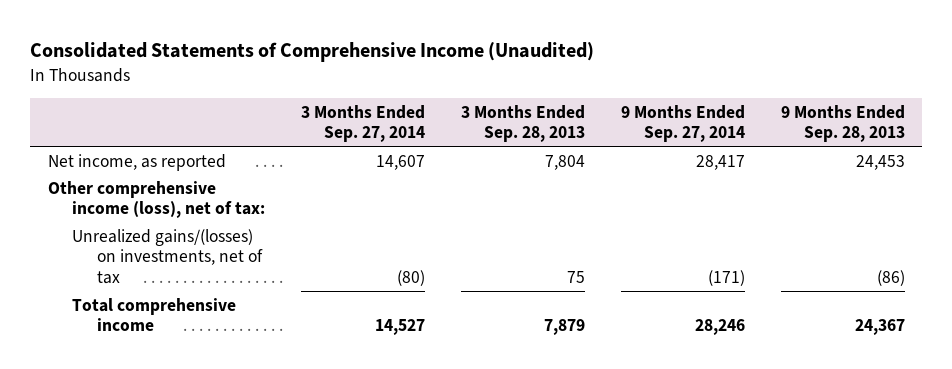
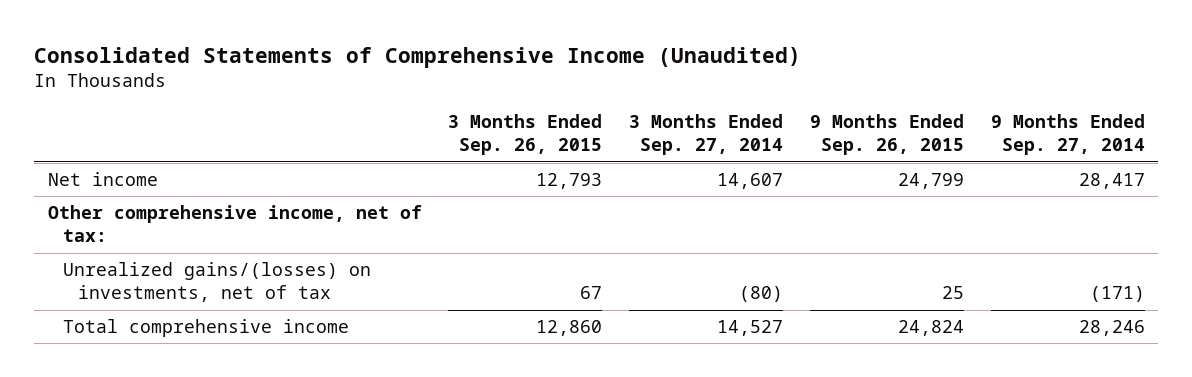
- | 3 Months Ended Sep. 27, 2014 | 3 Months Ended Sep. 28, 2013 | 9 Months Ended Sep. 27, 2014 | 9 Months Ended Sep. 28, 2013
+ | 3 Months Ended Sep. 26, 2015 | 3 Months Ended Sep. 27, 2014 | 9 Months Ended Sep. 26, 2015 | 9 Months Ended Sep. 27, 2014
- Net income, as reported | 14,607 | 7,804 | 28,417 | 24,453
- Other comprehensive income (loss), net of tax:
+ Net income | 12,793 | 14,607 | 24,799 | 28,417
+ Other comprehensive income, net of tax:

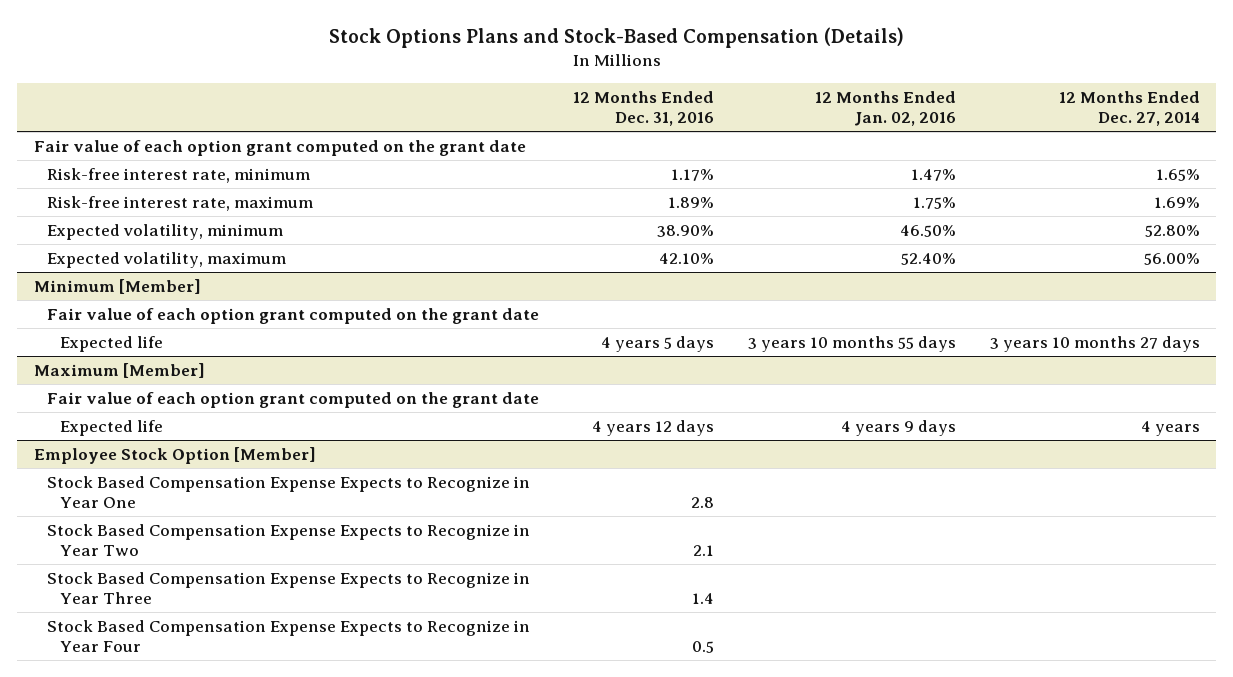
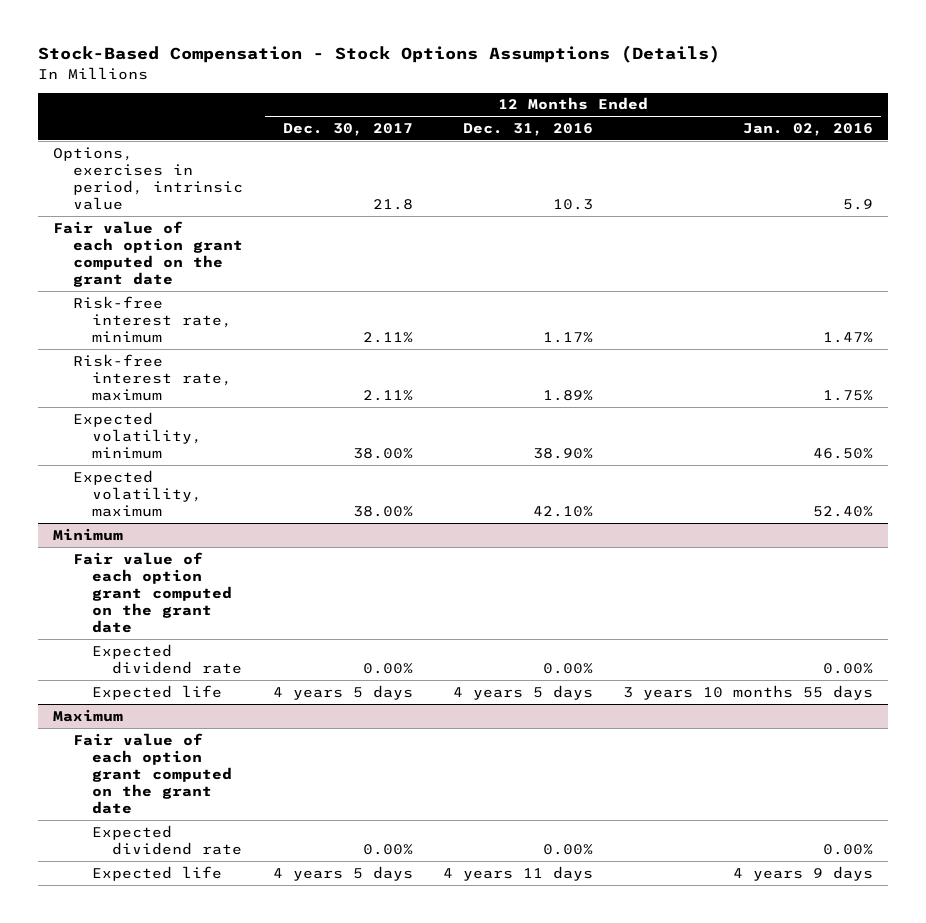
- Stock Options Plans and Stock-Based Compensation (Details)
+ Stock-Based Compensation - Stock Options Assumptions (Details)
- | 12 Months Ended Dec. 31, 2016 | 12 Months Ended Jan. 02, 2016 | 12 Months Ended Dec. 27, 2014
+ | 12 Months Ended Dec. 30, 2017 | 12 Months Ended Dec. 31, 2016 | 12 Months Ended Jan. 02, 2016
+ Options, exercises in period, intrinsic value | 21.8 | 10.3 | 5.9
- Minimum [Member]
+ Minimum
+ Expected dividend rate | 0.00% | 0.00% | 0.00%
- Maximum [Member]
+ Maximum
- Expected life | 4 years 12 days | 4 years 9 days | 4 years
- Employee Stock Option [Member]
- Stock Based Compensation Expense Expects to Recognize in Year One | 2.8 | |
- Stock Based Compensation Expense Expects to Recognize in Year Two | 2.1 | |
- Stock Based Compensation Expense Expects to Recognize in Year Three | 1.4 | |
- Stock Based Compensation Expense Expects to Recognize in Year Four | 0.5 | |
+ Expected dividend rate | 0.00% | 0.00% | 0.00%
+ Expected life | 4 years 5 days | 4 years 11 days | 4 years 9 days

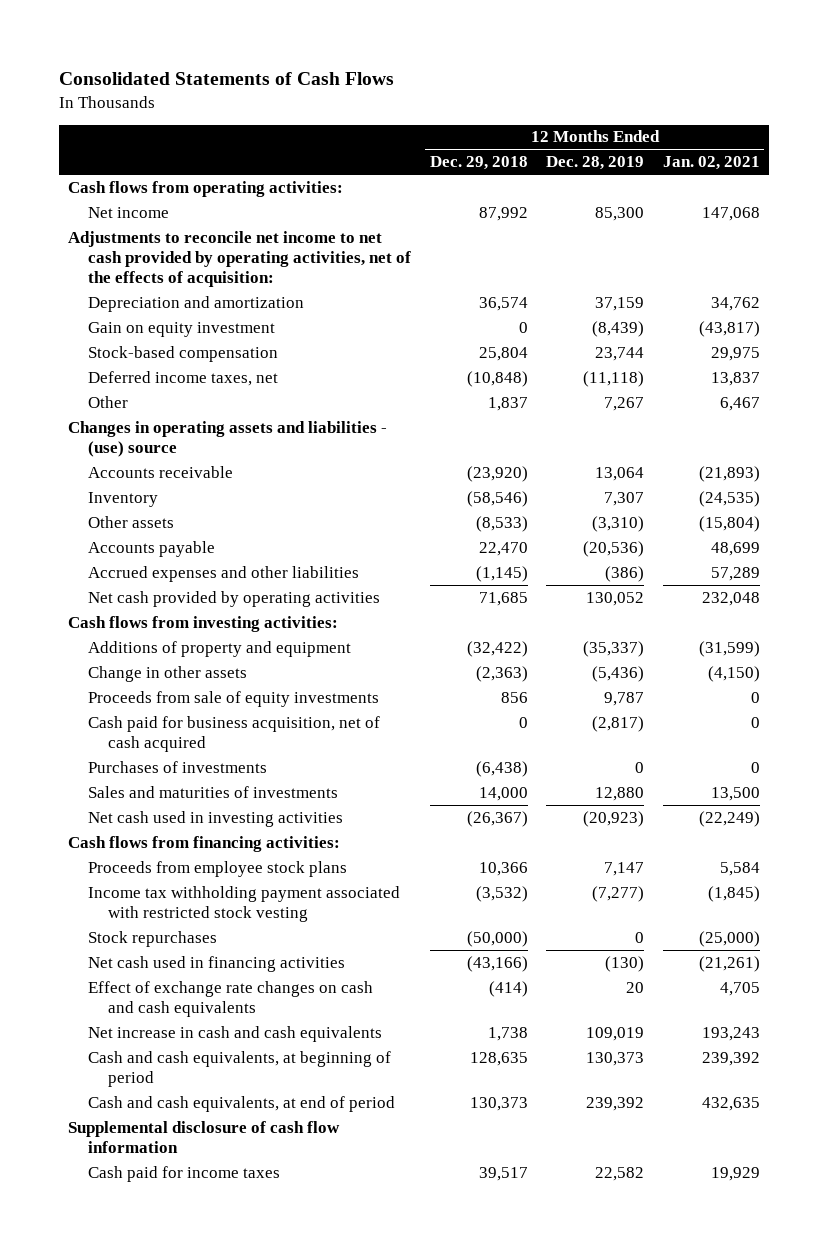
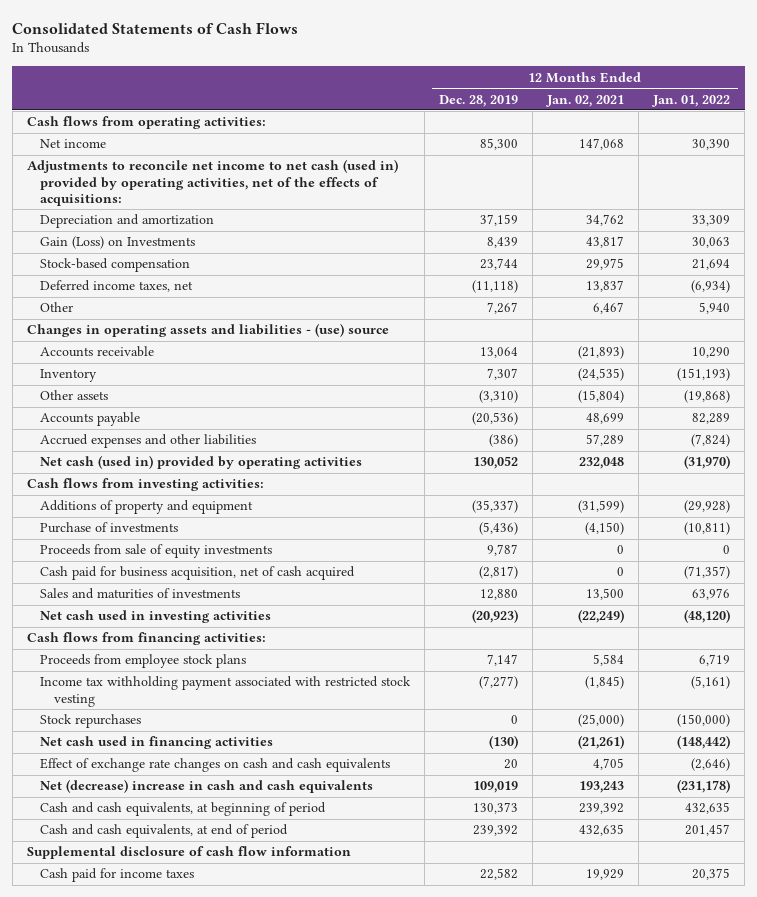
- | 12 Months Ended Dec. 29, 2018 | 12 Months Ended Dec. 28, 2019 | 12 Months Ended Jan. 02, 2021
+ | 12 Months Ended Dec. 28, 2019 | 12 Months Ended Jan. 02, 2021 | 12 Months Ended Jan. 01, 2022
- Adjustments to reconcile net income to net cash provided by operating activities, net of the effects of acquisition:
+ Adjustments to reconcile net income to net cash (used in) provided by operating activities, net of the effects of acquisitions:
- Gain on equity investment | 0 | (8,439) | (43,817)
+ Gain (Loss) on Investments | 8,439 | 43,817 | 30,063
- Net cash provided by operating activities | 71,685 | 130,052 | 232,048
+ Net cash (used in) provided by operating activities | 130,052 | 232,048 | (31,970)
- Change in other assets | (2,363) | (5,436) | (4,150)
+ Purchase of investments | (5,436) | (4,150) | (10,811)
- Purchases of investments | (6,438) | 0 | 0
- Net increase in cash and cash equivalents | 1,738 | 109,019 | 193,243
+ Net (decrease) increase in cash and cash equivalents | 109,019 | 193,243 | (231,178)

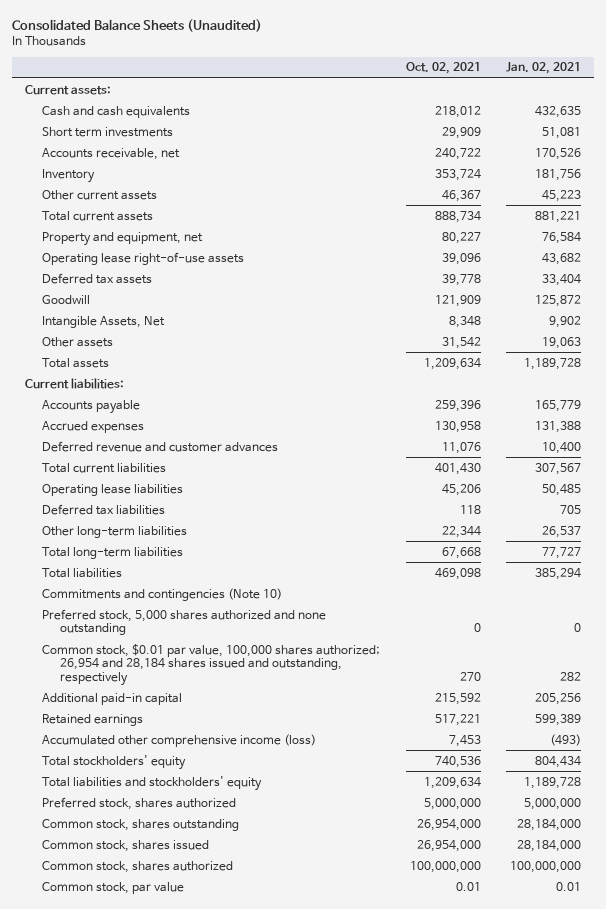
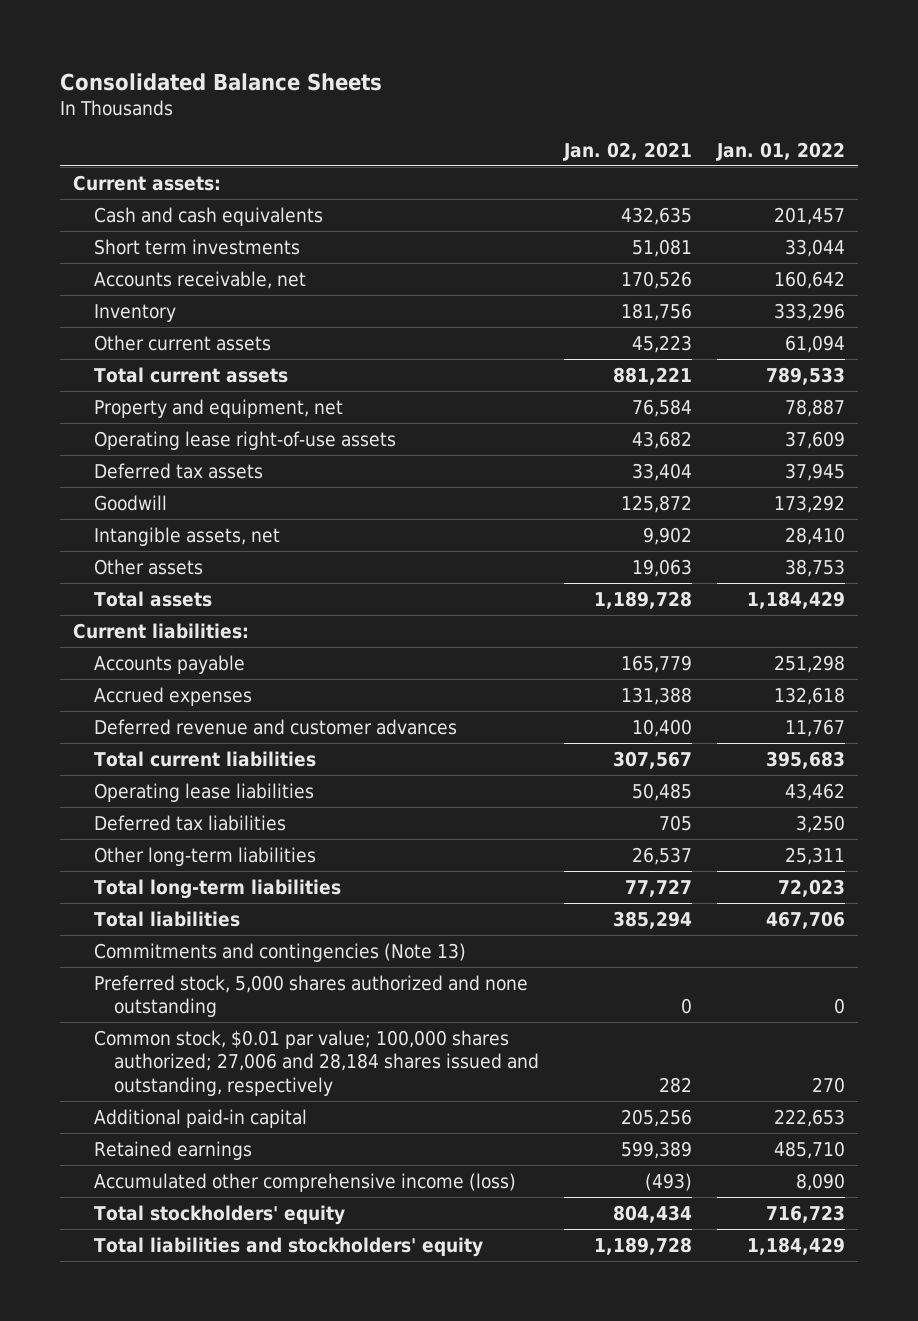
- Consolidated Balance Sheets (Unaudited)
+ Consolidated Balance Sheets
- | Oct. 02, 2021 | Jan. 02, 2021
+ | Jan. 02, 2021 | Jan. 01, 2022
- Intangible Assets, Net | 8,348 | 9,902
+ Intangible assets, net | 9,902 | 28,410
- Commitments and contingencies (Note 10)
+ Commitments and contingencies (Note 13)
- Common stock, $0.01 par value, 100,000 shares authorized; 26,954 and 28,184 shares issued and outstanding, respectively | 270 | 282
+ Common stock, $0.01 par value; 100,000 shares authorized; 27,006 and 28,184 shares issued and outstanding, respectively | 282 | 270
- Preferred stock, shares authorized | 5,000,000 | 5,000,000
- Common stock, shares outstanding | 26,954,000 | 28,184,000
- Common stock, shares issued | 26,954,000 | 28,184,000
- Common stock, shares authorized | 100,000,000 | 100,000,000
- Common stock, par value | 0.01 | 0.01

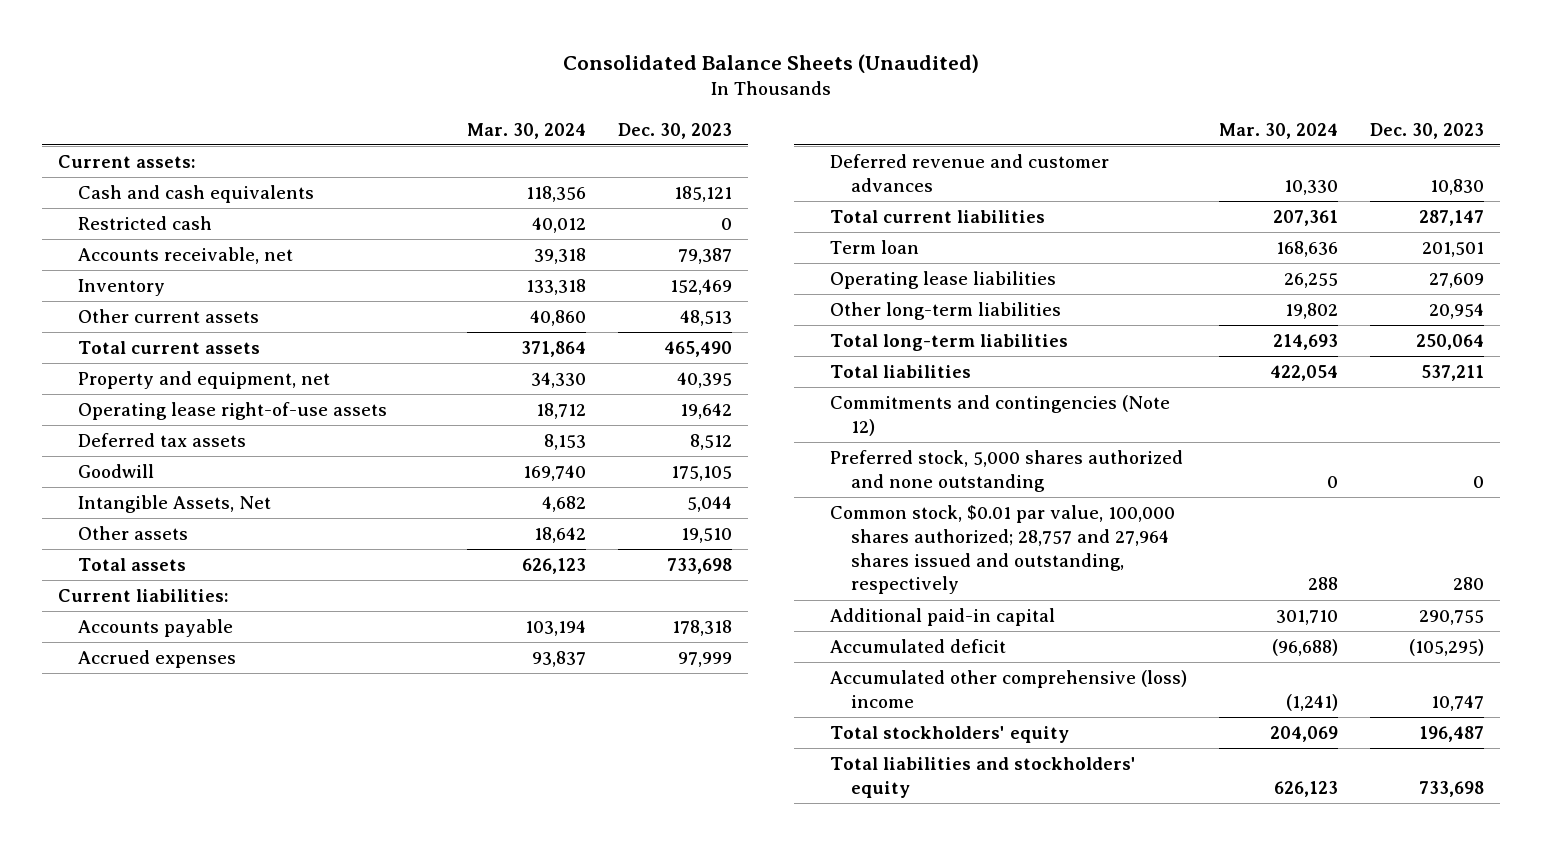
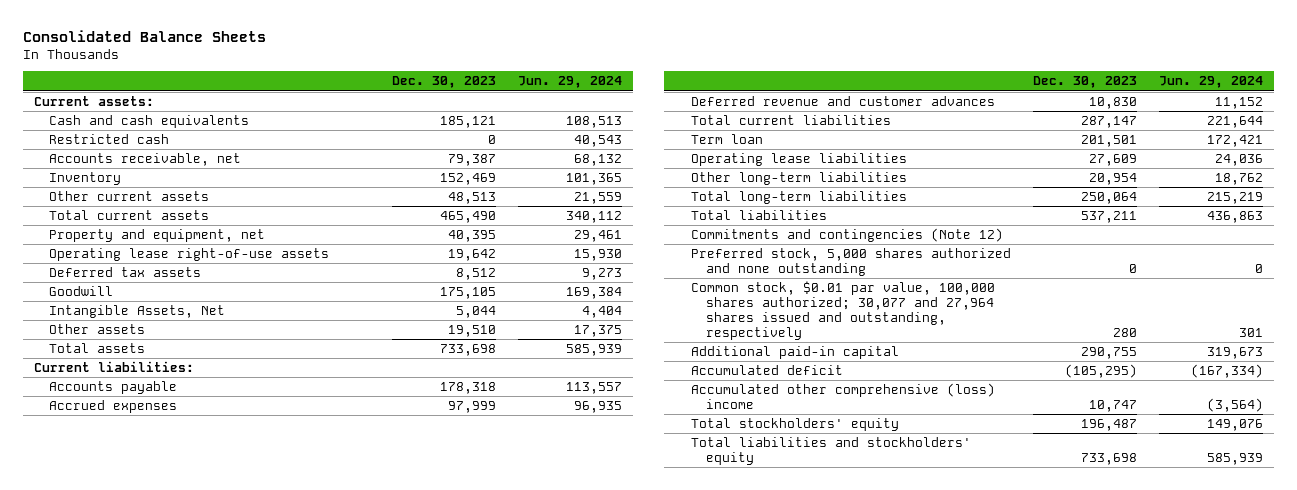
- Consolidated Balance Sheets (Unaudited)
+ Consolidated Balance Sheets
- | Mar. 30, 2024 | Dec. 30, 2023
+ | Dec. 30, 2023 | Jun. 29, 2024
- Common stock, $0.01 par value, 100,000 shares authorized; 28,757 and 27,964 shares issued and outstanding, respectively | 288 | 280
+ Common stock, $0.01 par value, 100,000 shares authorized; 30,077 and 27,964 shares issued and outstanding, respectively | 280 | 301

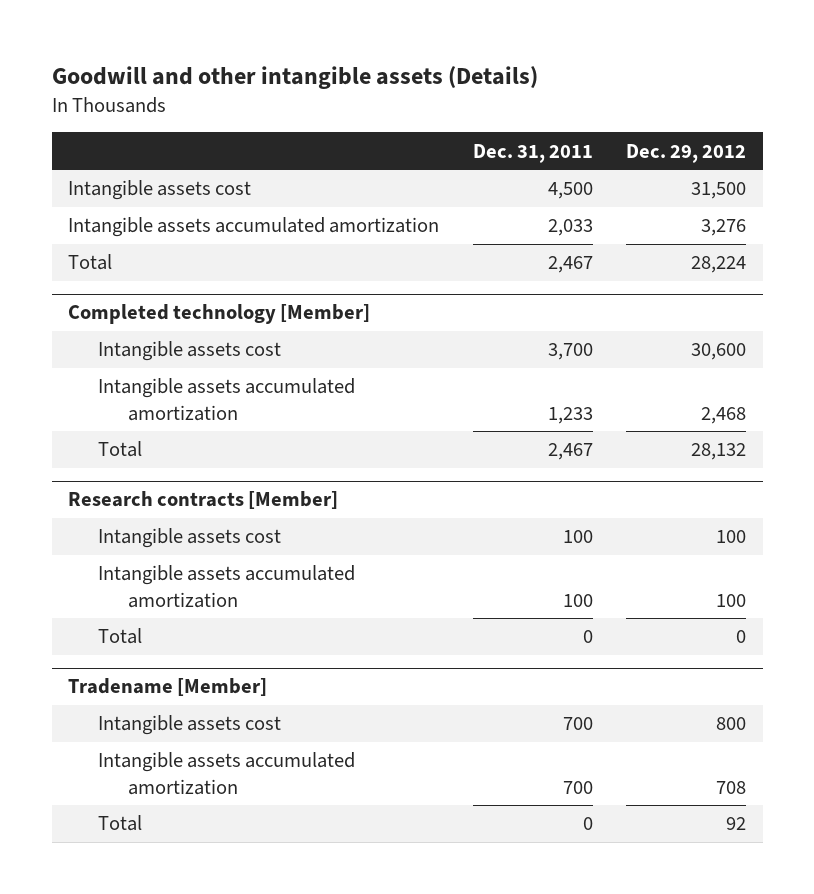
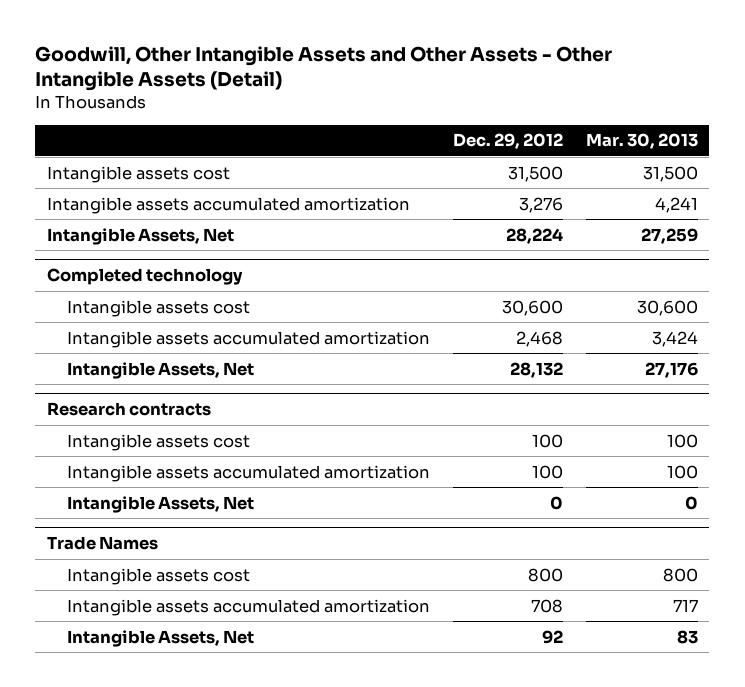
- Goodwill and other intangible assets (Details)
+ Goodwill, Other Intangible Assets and Other Assets - Other Intangible Assets (Detail)
- | Dec. 31, 2011 | Dec. 29, 2012
+ | Dec. 29, 2012 | Mar. 30, 2013
- Total | 2,467 | 28,224
- Completed technology [Member]
+ Intangible Assets, Net | 28,224 | 27,259
+ Completed technology
- Total | 2,467 | 28,132
- Research contracts [Member]
+ Intangible Assets, Net | 28,132 | 27,176
+ Research contracts
- Total | 0 | 0
- Tradename [Member]
+ Intangible Assets, Net | 0 | 0
+ Trade Names
- Total | 0 | 92
+ Intangible Assets, Net | 92 | 83

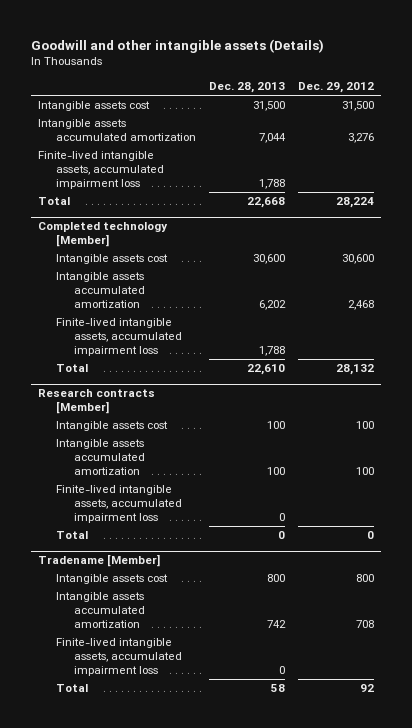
- Goodwill, Other Intangible Assets and Other Assets - Other Intangible Assets (Detail)
+ Goodwill and other intangible assets (Details)
- | Dec. 29, 2012 | Mar. 30, 2013
+ | Dec. 28, 2013 | Dec. 29, 2012
- Intangible Assets, Net | 28,224 | 27,259
- Completed technology
+ Finite-lived intangible assets, accumulated impairment loss | 1,788 |
+ Total | 22,668 | 28,224
+ Completed technology [Member]
- Intangible Assets, Net | 28,132 | 27,176
- Research contracts
+ Finite-lived intangible assets, accumulated impairment loss | 1,788 |
+ Total | 22,610 | 28,132
+ Research contracts [Member]
- Intangible Assets, Net | 0 | 0
- Trade Names
+ Finite-lived intangible assets, accumulated impairment loss | 0 |
+ Total | 0 | 0
+ Tradename [Member]
- Intangible Assets, Net | 92 | 83
+ Finite-lived intangible assets, accumulated impairment loss | 0 |
+ Total | 58 | 92

